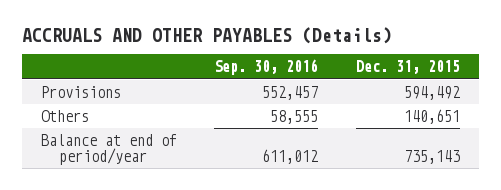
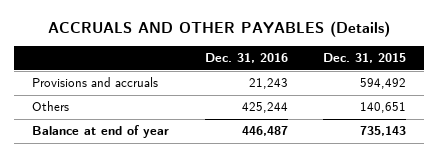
- | Sep. 30, 2016 | Dec. 31, 2015
+ | Dec. 31, 2016 | Dec. 31, 2015
- Provisions | 552,457 | 594,492
+ Provisions and accruals | 21,243 | 594,492
- Balance at end of period/year | 611,012 | 735,143
+ Balance at end of year | 446,487 | 735,143

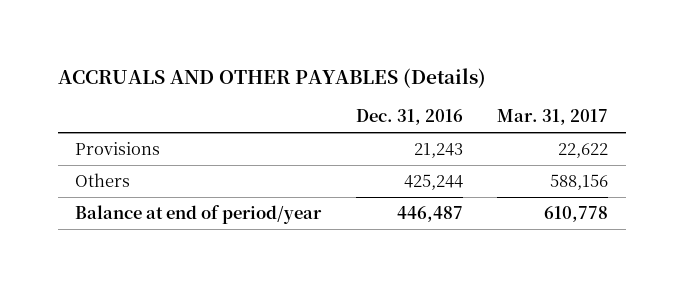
- | Dec. 31, 2016 | Dec. 31, 2015
+ | Dec. 31, 2016 | Mar. 31, 2017
- Provisions and accruals | 21,243 | 594,492
+ Provisions | 21,243 | 22,622
- Balance at end of year | 446,487 | 735,143
+ Balance at end of period/year | 446,487 | 610,778

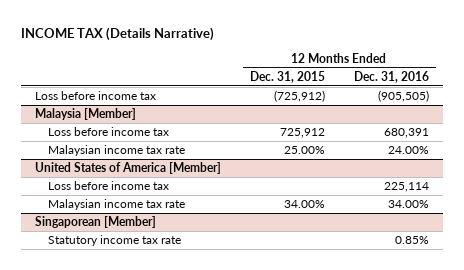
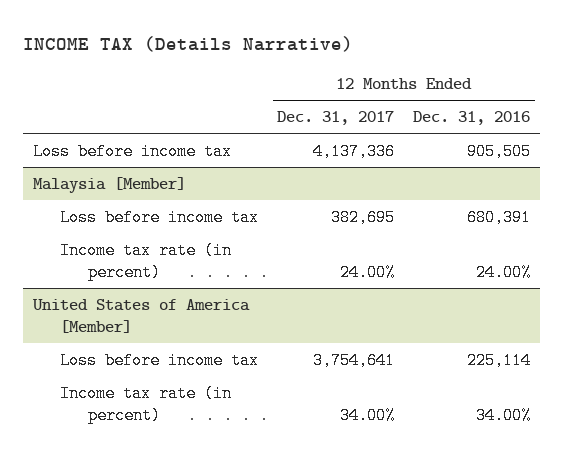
- | 12 Months Ended Dec. 31, 2015 | 12 Months Ended Dec. 31, 2016
+ | 12 Months Ended Dec. 31, 2017 | 12 Months Ended Dec. 31, 2016
- Loss before income tax | (725,912) | (905,505)
+ Loss before income tax | 4,137,336 | 905,505
@ Malaysia [Member]
- Malaysian income tax rate | 25.00% | 24.00%
+ Income tax rate (in percent) | 24.00% | 24.00%
@ United States of America [Member]
- Malaysian income tax rate | 34.00% | 34.00%
- Singaporean [Member]
- Statutory income tax rate | | 0.85%
@ United States of America [Member]
+ Income tax rate (in percent) | 34.00% | 34.00%

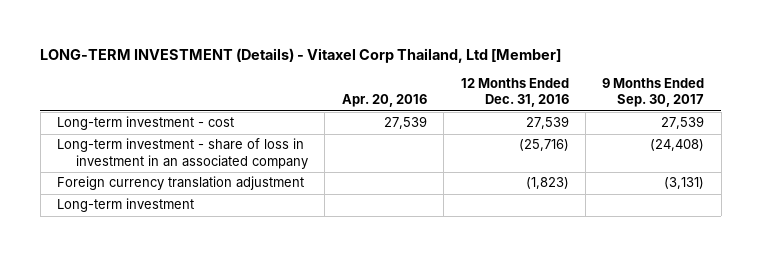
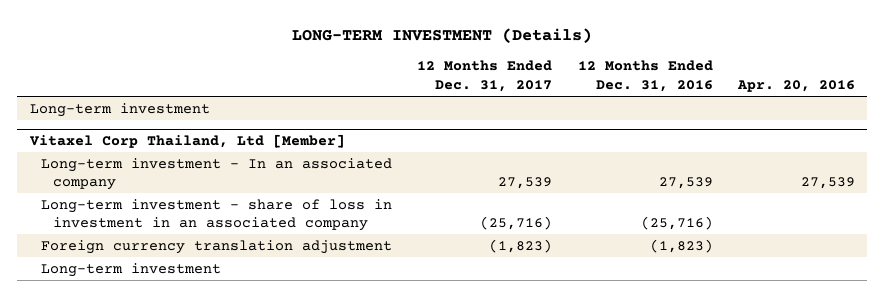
- LONG-TERM INVESTMENT (Details) - Vitaxel Corp Thailand, Ltd [Member]
+ LONG-TERM INVESTMENT (Details)
- | Apr. 20, 2016 | 12 Months Ended Dec. 31, 2016 | 9 Months Ended Sep. 30, 2017
+ | 12 Months Ended Dec. 31, 2017 | 12 Months Ended Dec. 31, 2016 | Apr. 20, 2016
- Long-term investment - cost | 27,539 | 27,539 | 27,539
+ Long-term investment
+ Vitaxel Corp Thailand, Ltd [Member]
+ Long-term investment - In an associated company | 27,539 | 27,539 | 27,539

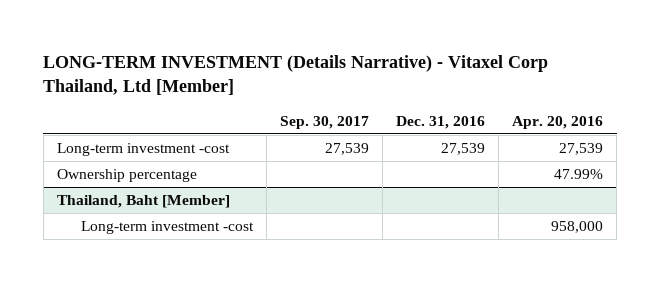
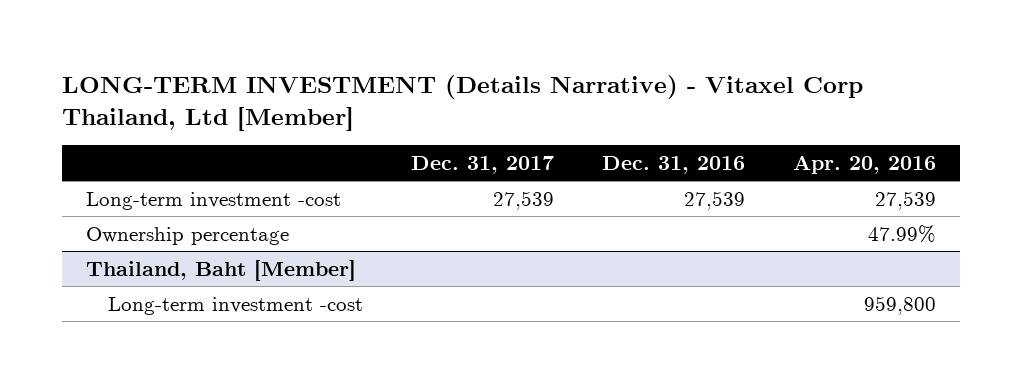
- | Sep. 30, 2017 | Dec. 31, 2016 | Apr. 20, 2016
+ | Dec. 31, 2017 | Dec. 31, 2016 | Apr. 20, 2016
@ Thailand, Baht [Member]
- Long-term investment -cost | | | 958,000
+ Long-term investment -cost | | | 959,800

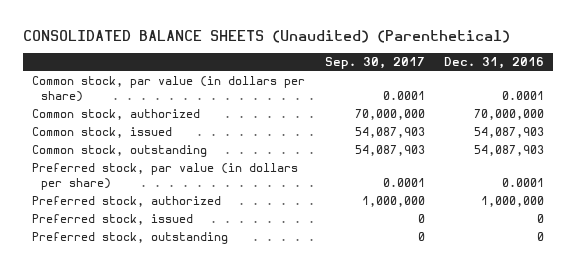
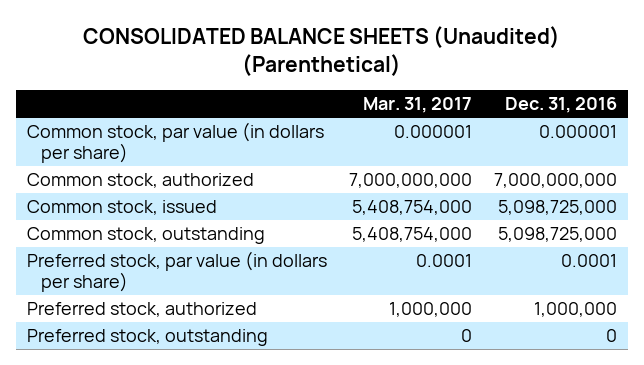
- | Sep. 30, 2017 | Dec. 31, 2016
+ | Mar. 31, 2017 | Dec. 31, 2016
- Common stock, par value (in dollars per share) | 0.0001 | 0.0001
- Common stock, authorized | 70,000,000 | 70,000,000
- Common stock, issued | 54,087,903 | 54,087,903
- Common stock, outstanding | 54,087,903 | 54,087,903
+ Common stock, par value (in dollars per share) | 0.000001 | 0.000001
+ Common stock, authorized | 7,000,000,000 | 7,000,000,000
+ Common stock, issued | 5,408,754,000 | 5,098,725,000
+ Common stock, outstanding | 5,408,754,000 | 5,098,725,000
- Preferred stock, issued | 0 | 0

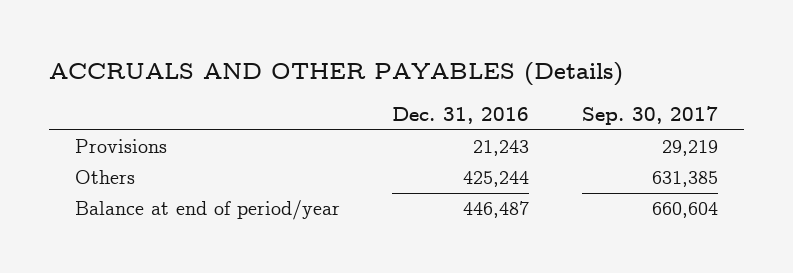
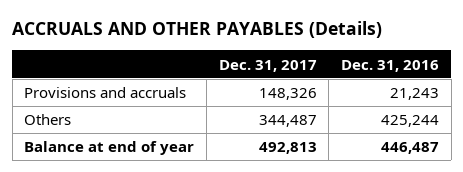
- | Dec. 31, 2016 | Sep. 30, 2017
+ | Dec. 31, 2017 | Dec. 31, 2016
- Provisions | 21,243 | 29,219
+ Provisions and accruals | 148,326 | 21,243
- Balance at end of period/year | 446,487 | 660,604
+ Balance at end of year | 492,813 | 446,487

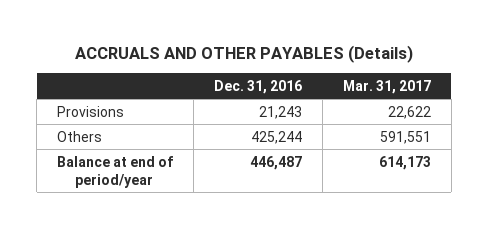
- | Dec. 31, 2017 | Dec. 31, 2016
+ | Dec. 31, 2016 | Mar. 31, 2017
- Provisions and accruals | 148,326 | 21,243
+ Provisions | 21,243 | 22,622
- Balance at end of year | 492,813 | 446,487
+ Balance at end of period/year | 446,487 | 614,173

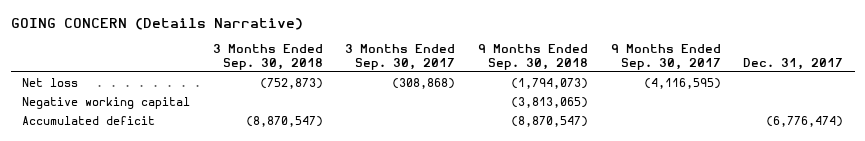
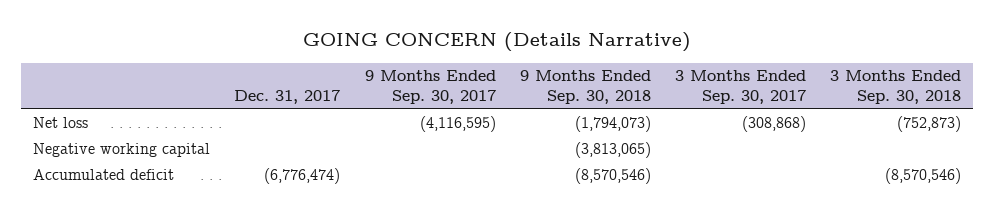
- | 3 Months Ended Sep. 30, 2018 | 3 Months Ended Sep. 30, 2017 | 9 Months Ended Sep. 30, 2018 | 9 Months Ended Sep. 30, 2017 | Dec. 31, 2017
+ | Dec. 31, 2017 | 9 Months Ended Sep. 30, 2017 | 9 Months Ended Sep. 30, 2018 | 3 Months Ended Sep. 30, 2017 | 3 Months Ended Sep. 30, 2018
- Accumulated deficit | (8,870,547) | | (8,870,547) | | (6,776,474)
+ Accumulated deficit | (6,776,474) | | (8,570,546) | | (8,570,546)

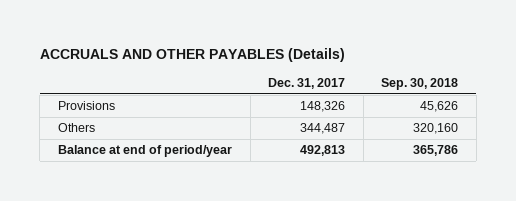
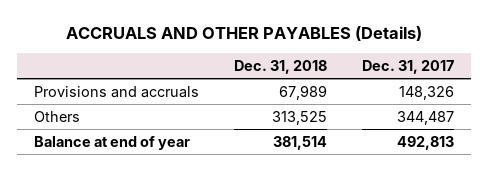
- | Dec. 31, 2017 | Sep. 30, 2018
+ | Dec. 31, 2018 | Dec. 31, 2017
- Provisions | 148,326 | 45,626
+ Provisions and accruals | 67,989 | 148,326
- Balance at end of period/year | 492,813 | 365,786
+ Balance at end of year | 381,514 | 492,813

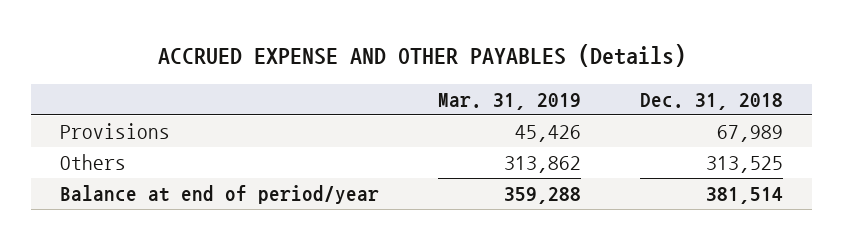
- ACCRUALS AND OTHER PAYABLES (Details)
+ ACCRUED EXPENSE AND OTHER PAYABLES (Details)
- | Dec. 31, 2018 | Dec. 31, 2017
+ | Mar. 31, 2019 | Dec. 31, 2018
- Provisions and accruals | 67,989 | 148,326
+ Provisions | 45,426 | 67,989
- Balance at end of year | 381,514 | 492,813
+ Balance at end of period/year | 359,288 | 381,514

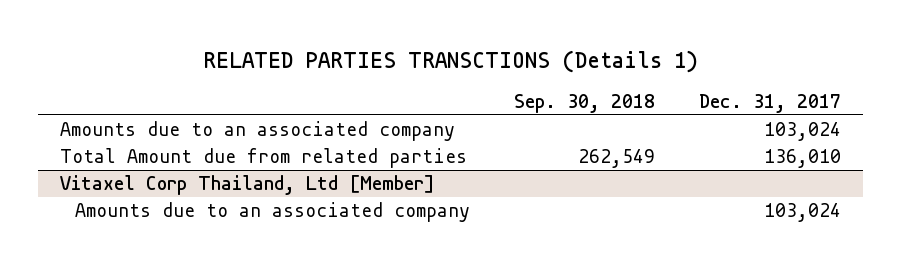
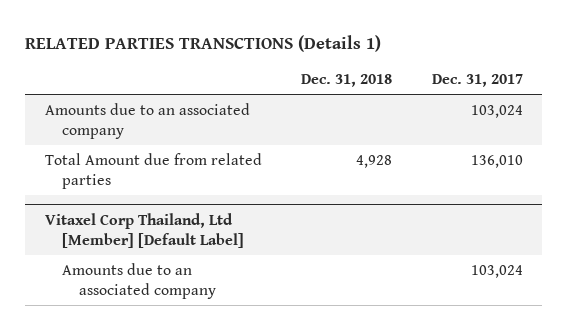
- | Sep. 30, 2018 | Dec. 31, 2017
+ | Dec. 31, 2018 | Dec. 31, 2017
- Vitaxel Corp Thailand, Ltd [Member]
+ Vitaxel Corp Thailand, Ltd [Member] [Default Label]

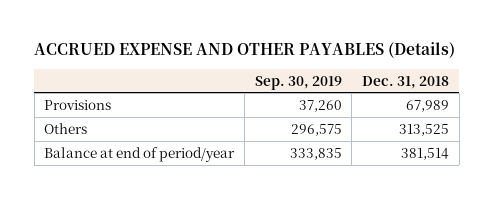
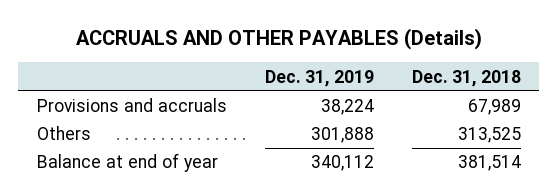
- ACCRUED EXPENSE AND OTHER PAYABLES (Details)
+ ACCRUALS AND OTHER PAYABLES (Details)
- | Sep. 30, 2019 | Dec. 31, 2018
+ | Dec. 31, 2019 | Dec. 31, 2018
- Provisions | 37,260 | 67,989
+ Provisions and accruals | 38,224 | 67,989
- Balance at end of period/year | 333,835 | 381,514
+ Balance at end of year | 340,112 | 381,514

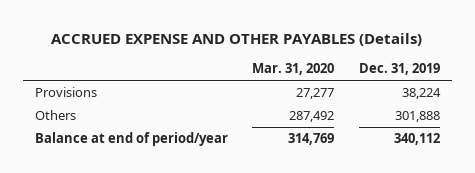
- ACCRUALS AND OTHER PAYABLES (Details)
+ ACCRUED EXPENSE AND OTHER PAYABLES (Details)
- | Dec. 31, 2019 | Dec. 31, 2018
+ | Mar. 31, 2020 | Dec. 31, 2019
- Provisions and accruals | 38,224 | 67,989
+ Provisions | 27,277 | 38,224
- Balance at end of year | 340,112 | 381,514
+ Balance at end of period/year | 314,769 | 340,112

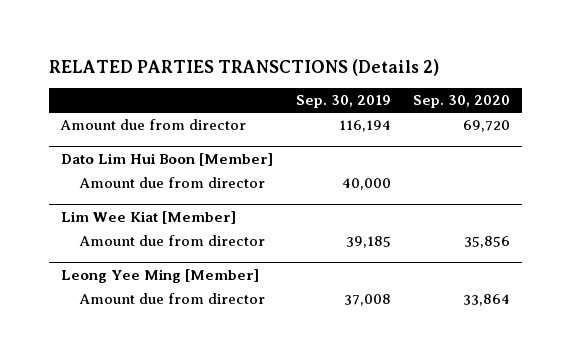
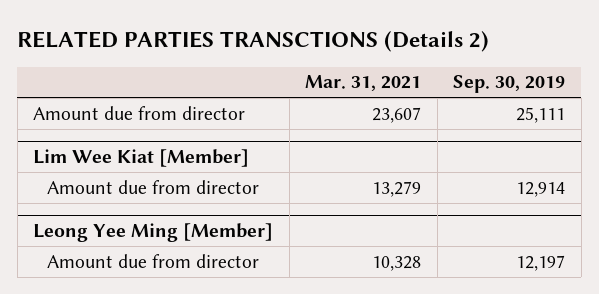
- | Sep. 30, 2019 | Sep. 30, 2020
+ | Mar. 31, 2021 | Sep. 30, 2019
- Amount due from director | 116,194 | 69,720
- Dato Lim Hui Boon [Member]
- Amount due from director | 40,000 |
+ Amount due from director | 23,607 | 25,111
@ Lim Wee Kiat [Member]
- Amount due from director | 39,185 | 35,856
+ Amount due from director | 13,279 | 12,914
@ Leong Yee Ming [Member]
- Amount due from director | 37,008 | 33,864
+ Amount due from director | 10,328 | 12,197

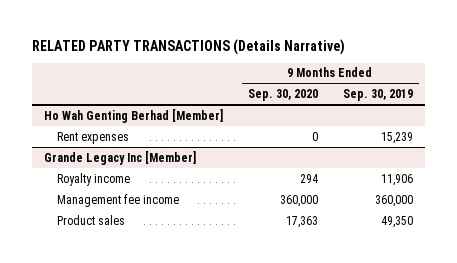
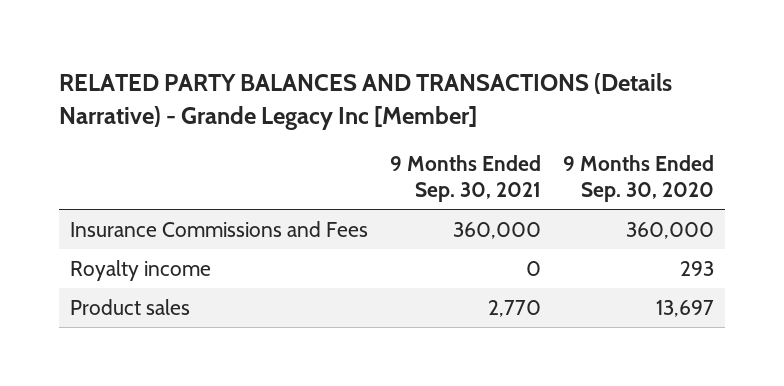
- RELATED PARTY TRANSACTIONS (Details Narrative)
+ RELATED PARTY BALANCES AND TRANSACTIONS (Details Narrative) - Grande Legacy Inc [Member]
- | 9 Months Ended Sep. 30, 2020 | 9 Months Ended Sep. 30, 2019
+ | 9 Months Ended Sep. 30, 2021 | 9 Months Ended Sep. 30, 2020
- Ho Wah Genting Berhad [Member]
- Rent expenses | 0 | 15,239
- Grande Legacy Inc [Member]
- Royalty income | 294 | 11,906
- Management fee income | 360,000 | 360,000
- Product sales | 17,363 | 49,350
+ Insurance Commissions and Fees | 360,000 | 360,000
+ Royalty income | 0 | 293
+ Product sales | 2,770 | 13,697

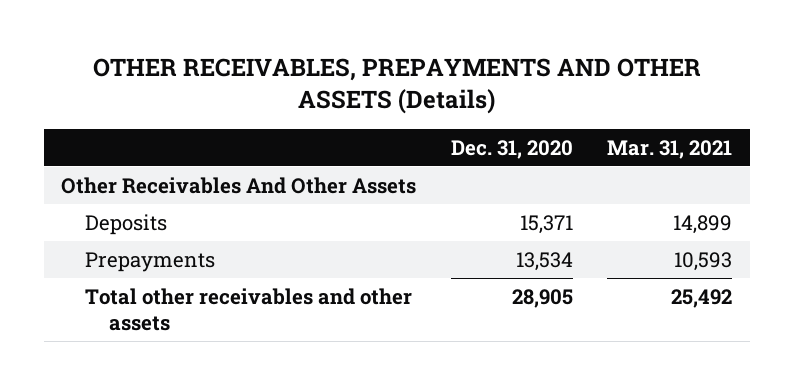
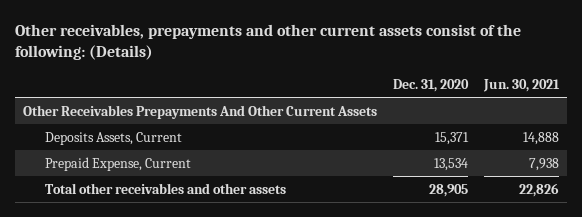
- OTHER RECEIVABLES, PREPAYMENTS AND OTHER ASSETS (Details)
+ Other receivables, prepayments and other current assets consist of the following: (Details)
- | Dec. 31, 2020 | Mar. 31, 2021
+ | Dec. 31, 2020 | Jun. 30, 2021
- Other Receivables And Other Assets
- Deposits | 15,371 | 14,899
- Prepayments | 13,534 | 10,593
+ Other Receivables Prepayments And Other Current Assets
+ Deposits Assets, Current | 15,371 | 14,888
+ Prepaid Expense, Current | 13,534 | 7,938

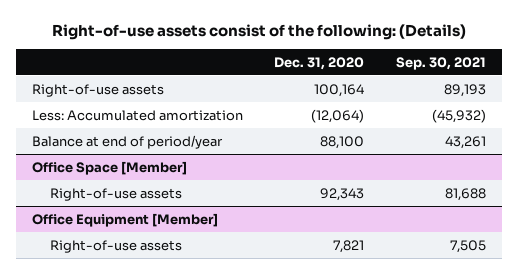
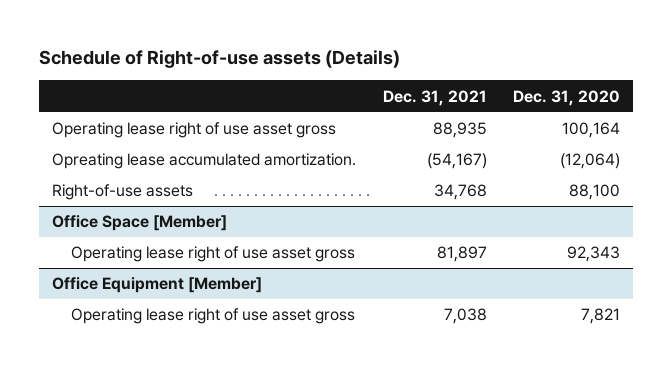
- Right-of-use assets consist of the following: (Details)
+ Schedule of Right-of-use assets (Details)
- | Dec. 31, 2020 | Sep. 30, 2021
+ | Dec. 31, 2021 | Dec. 31, 2020
- Right-of-use assets | 100,164 | 89,193
- Less: Accumulated amortization | (12,064) | (45,932)
- Balance at end of period/year | 88,100 | 43,261
+ Operating lease right of use asset gross | 88,935 | 100,164
+ Opreating lease accumulated amortization. | (54,167) | (12,064)
+ Right-of-use assets | 34,768 | 88,100
@ Office Space [Member]
- Right-of-use assets | 92,343 | 81,688
+ Operating lease right of use asset gross | 81,897 | 92,343
@ Office Equipment [Member]
- Right-of-use assets | 7,821 | 7,505
+ Operating lease right of use asset gross | 7,038 | 7,821

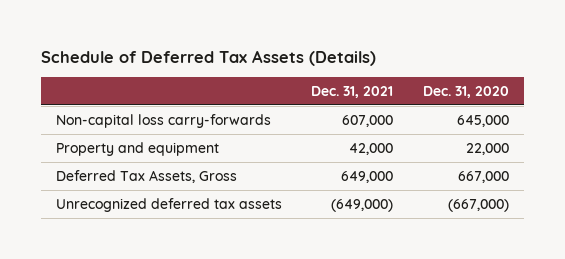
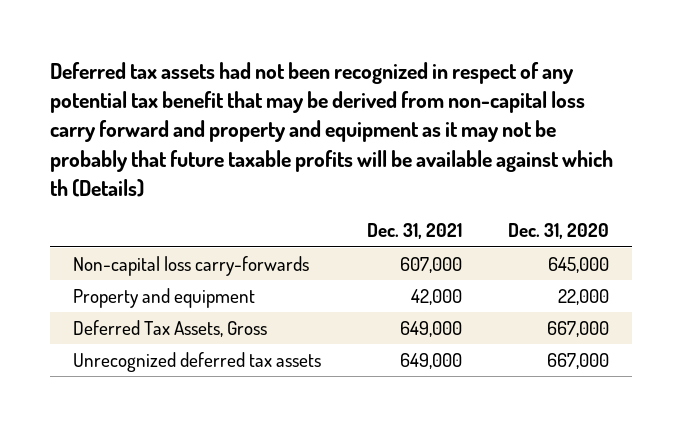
- Schedule of Deferred Tax Assets (Details)
+ Deferred tax assets had not been recognized in respect of any potential tax benefit that may be derived from non-capital loss carry forward and property and equipment as it may not be probably that future taxable profits will be available against which th (Details)
- Unrecognized deferred tax assets | (649,000) | (667,000)
+ Unrecognized deferred tax assets | 649,000 | 667,000

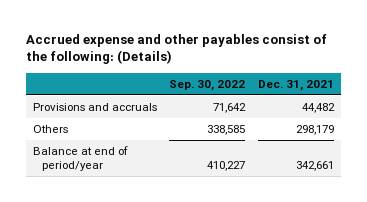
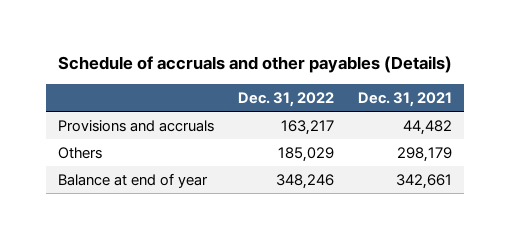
- Accrued expense and other payables consist of the following: (Details)
+ Schedule of accruals and other payables (Details)
- | Sep. 30, 2022 | Dec. 31, 2021
+ | Dec. 31, 2022 | Dec. 31, 2021
- Balance at end of period/year | 410,227 | 342,661
+ Balance at end of year | 348,246 | 342,661

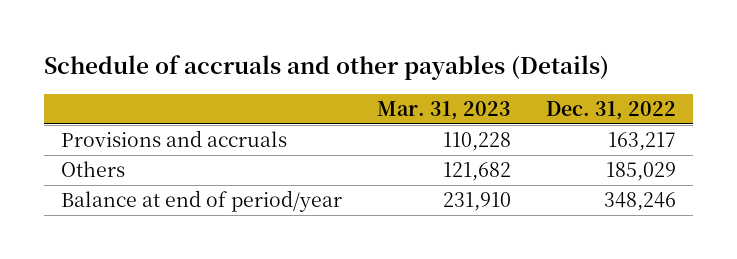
- | Dec. 31, 2022 | Dec. 31, 2021
+ | Mar. 31, 2023 | Dec. 31, 2022
- Balance at end of year | 348,246 | 342,661
+ Balance at end of period/year | 231,910 | 348,246

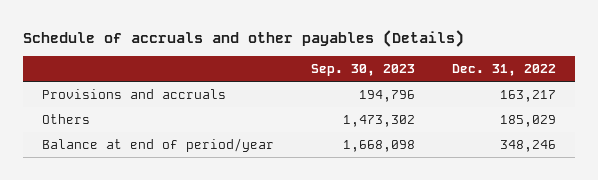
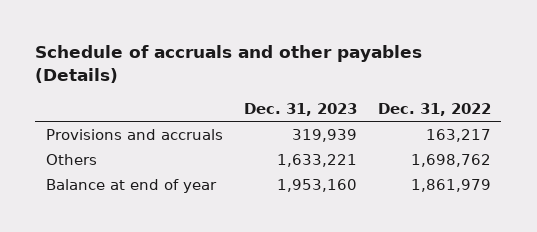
- | Sep. 30, 2023 | Dec. 31, 2022
+ | Dec. 31, 2023 | Dec. 31, 2022
- Others | 1,473,302 | 185,029
- Balance at end of period/year | 1,668,098 | 348,246
+ Others | 1,633,221 | 1,698,762
+ Balance at end of year | 1,953,160 | 1,861,979

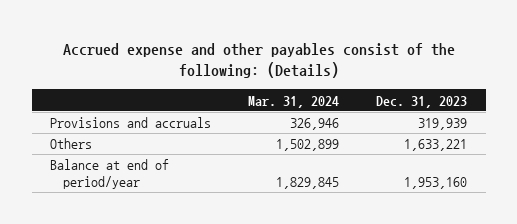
- Schedule of accruals and other payables (Details)
+ Accrued expense and other payables consist of the following: (Details)
- | Dec. 31, 2023 | Dec. 31, 2022
+ | Mar. 31, 2024 | Dec. 31, 2023
- Balance at end of year | 1,953,160 | 1,861,979
+ Balance at end of period/year | 1,829,845 | 1,953,160

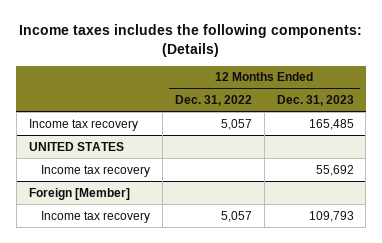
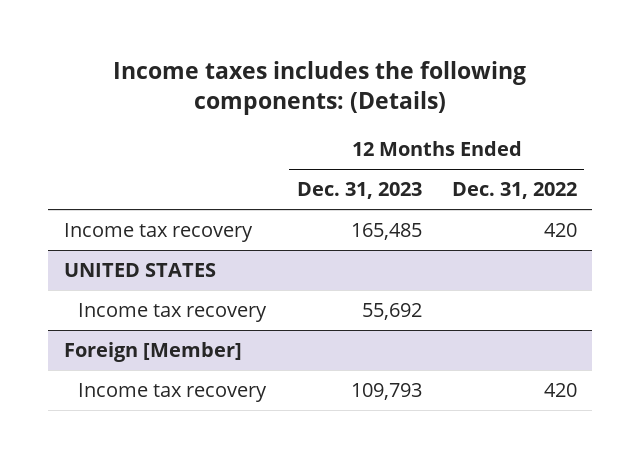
- | 12 Months Ended Dec. 31, 2022 | 12 Months Ended Dec. 31, 2023
+ | 12 Months Ended Dec. 31, 2023 | 12 Months Ended Dec. 31, 2022
- Income tax recovery | 5,057 | 165,485
+ Income tax recovery | 165,485 | 420
@ Foreign [Member]
- Income tax recovery | 5,057 | 109,793
+ Income tax recovery | 109,793 | 420

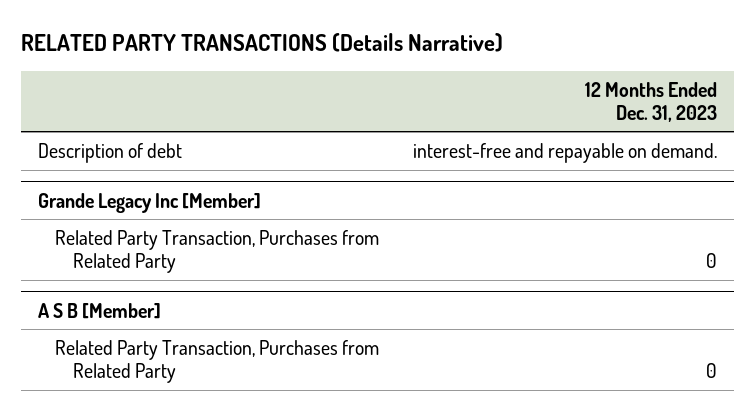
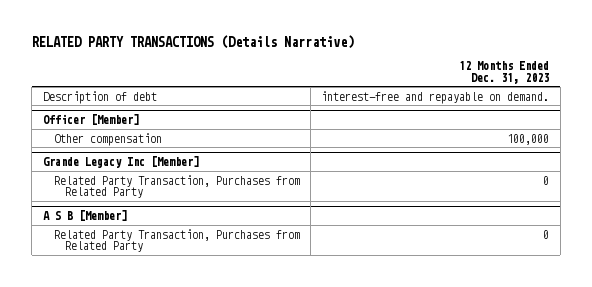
+ Officer [Member]
+ Other compensation | 100,000

